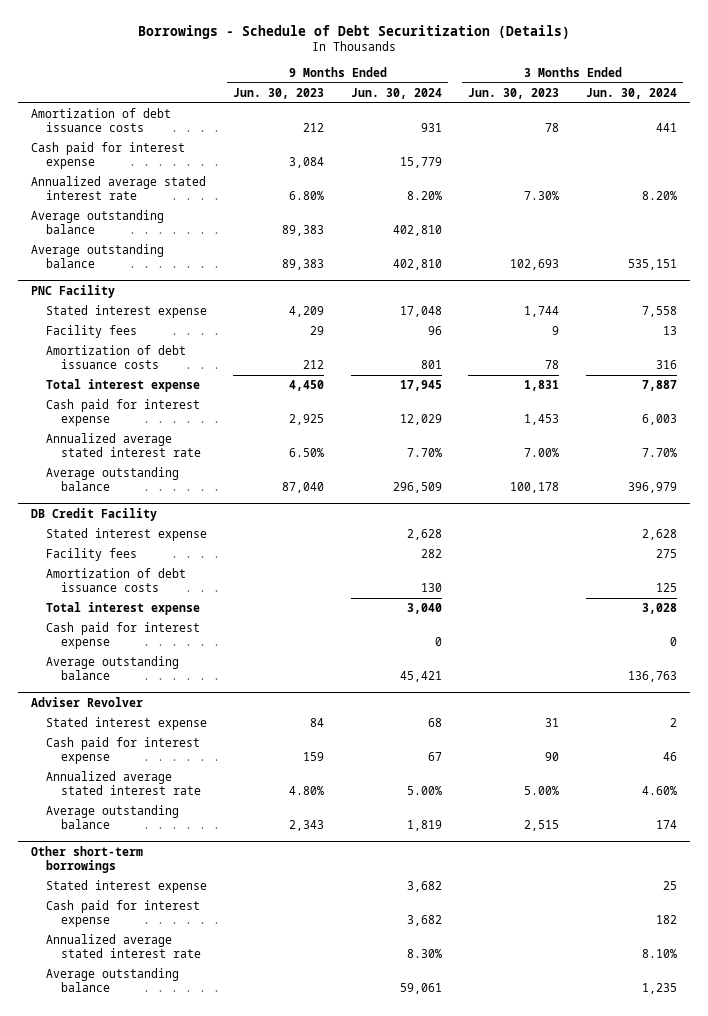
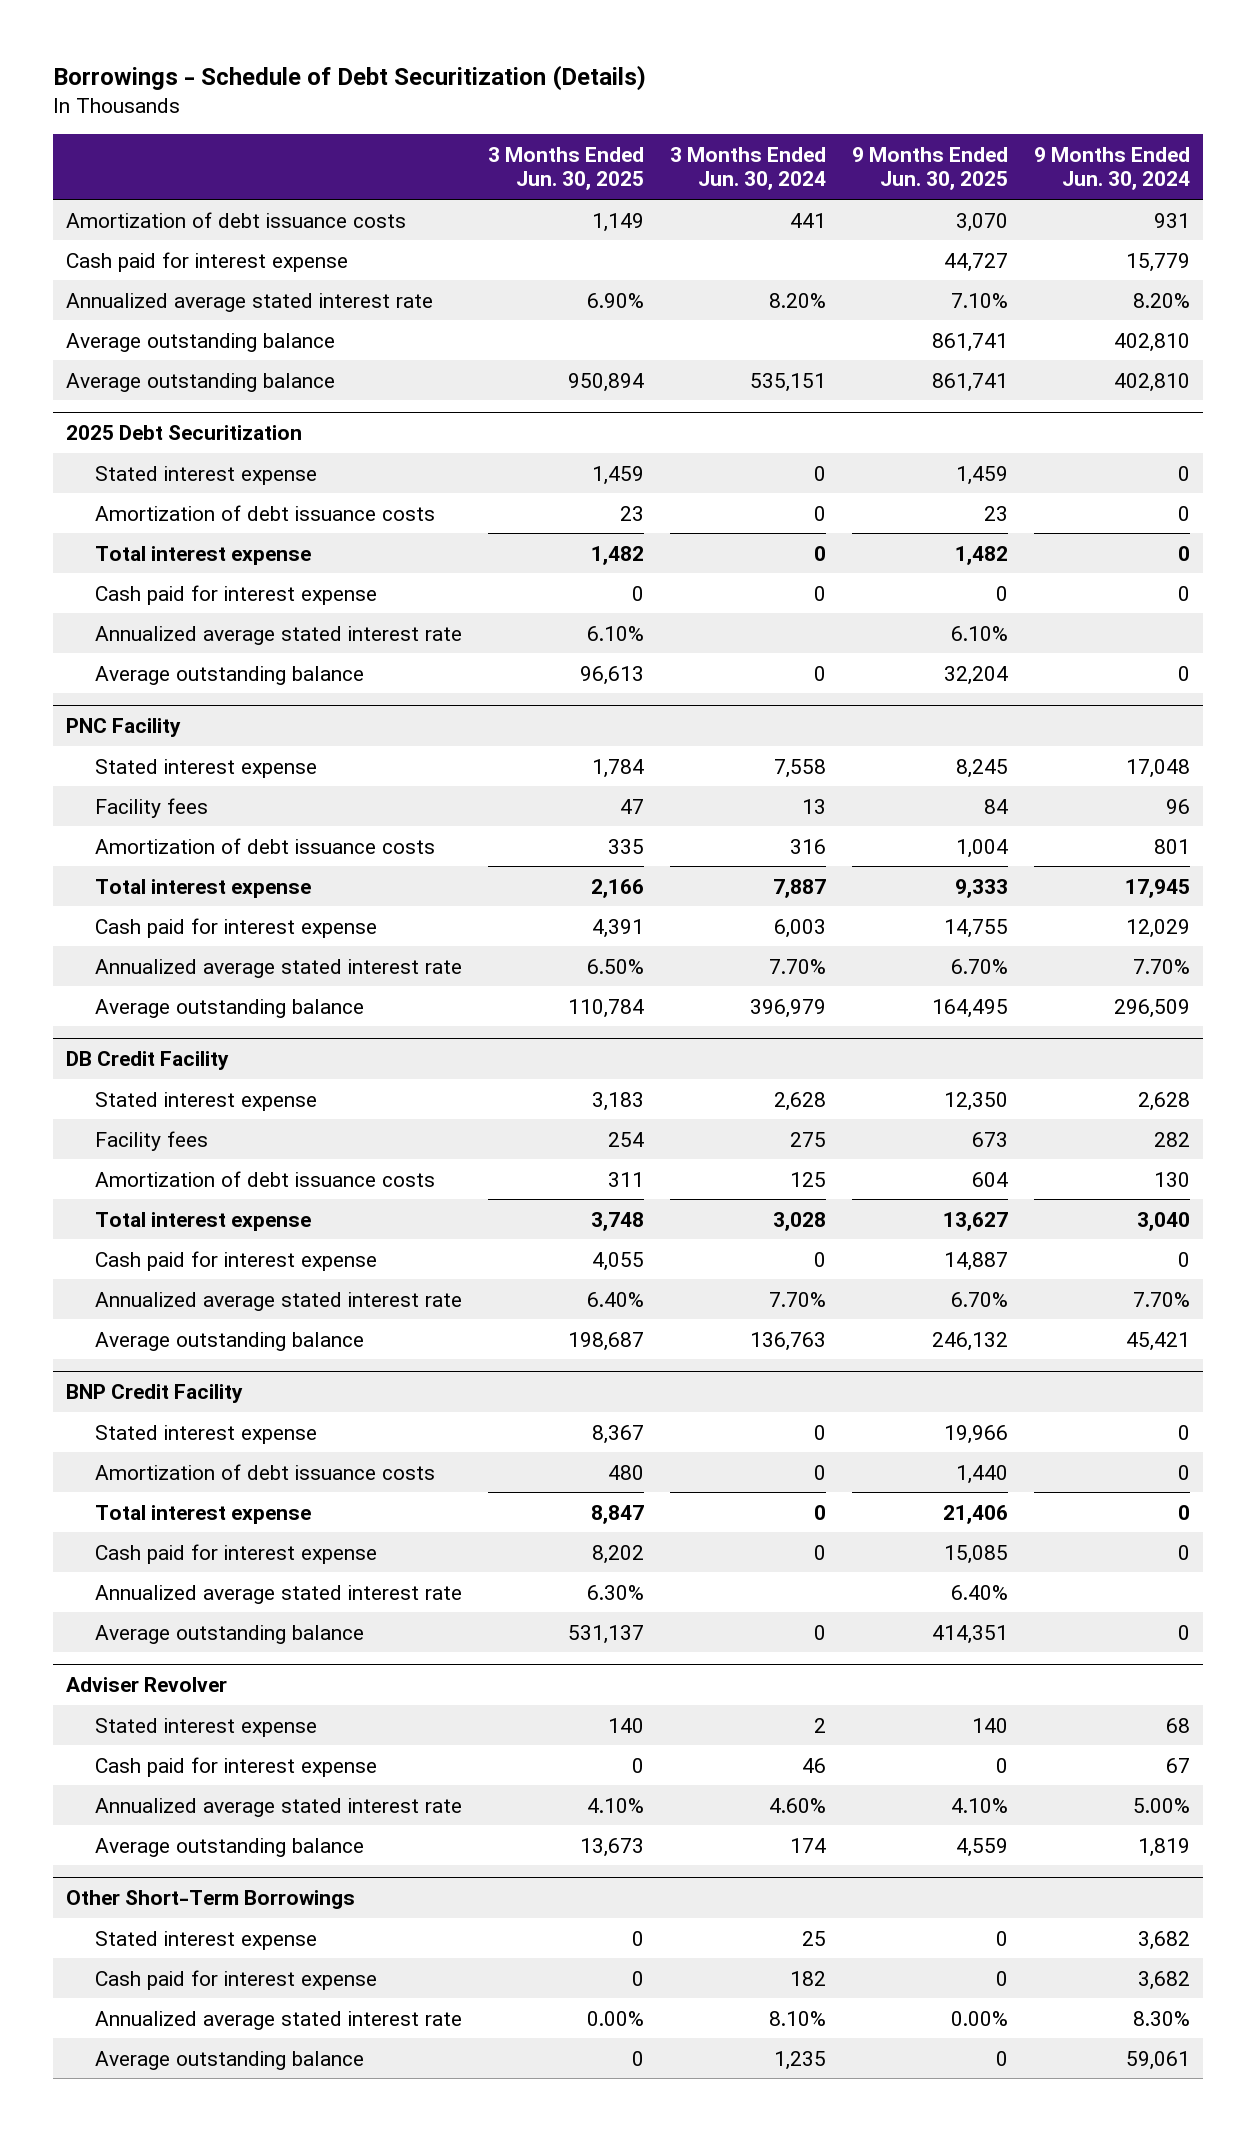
- | 9 Months Ended Jun. 30, 2023 | 9 Months Ended Jun. 30, 2024 | 3 Months Ended Jun. 30, 2023 | 3 Months Ended Jun. 30, 2024
+ | 3 Months Ended Jun. 30, 2025 | 3 Months Ended Jun. 30, 2024 | 9 Months Ended Jun. 30, 2025 | 9 Months Ended Jun. 30, 2024
+ 2025 Debt Securitization
+ Stated interest expense | 1,459 | 0 | 1,459 | 0
+ Amortization of debt issuance costs | 23 | 0 | 23 | 0
+ Total interest expense | 1,482 | 0 | 1,482 | 0
+ Cash paid for interest expense | 0 | 0 | 0 | 0
+ Annualized average stated interest rate | 6.10% | | 6.10% |
+ Average outstanding balance | 96,613 | 0 | 32,204 | 0
@ DB Credit Facility
+ Annualized average stated interest rate | 6.40% | 7.70% | 6.70% | 7.70%
+ BNP Credit Facility
+ Stated interest expense | 8,367 | 0 | 19,966 | 0
+ Amortization of debt issuance costs | 480 | 0 | 1,440 | 0
+ Total interest expense | 8,847 | 0 | 21,406 | 0
+ Cash paid for interest expense | 8,202 | 0 | 15,085 | 0
+ Annualized average stated interest rate | 6.30% | | 6.40% |
+ Average outstanding balance | 531,137 | 0 | 414,351 | 0
- Other short-term borrowings
+ Other Short-Term Borrowings

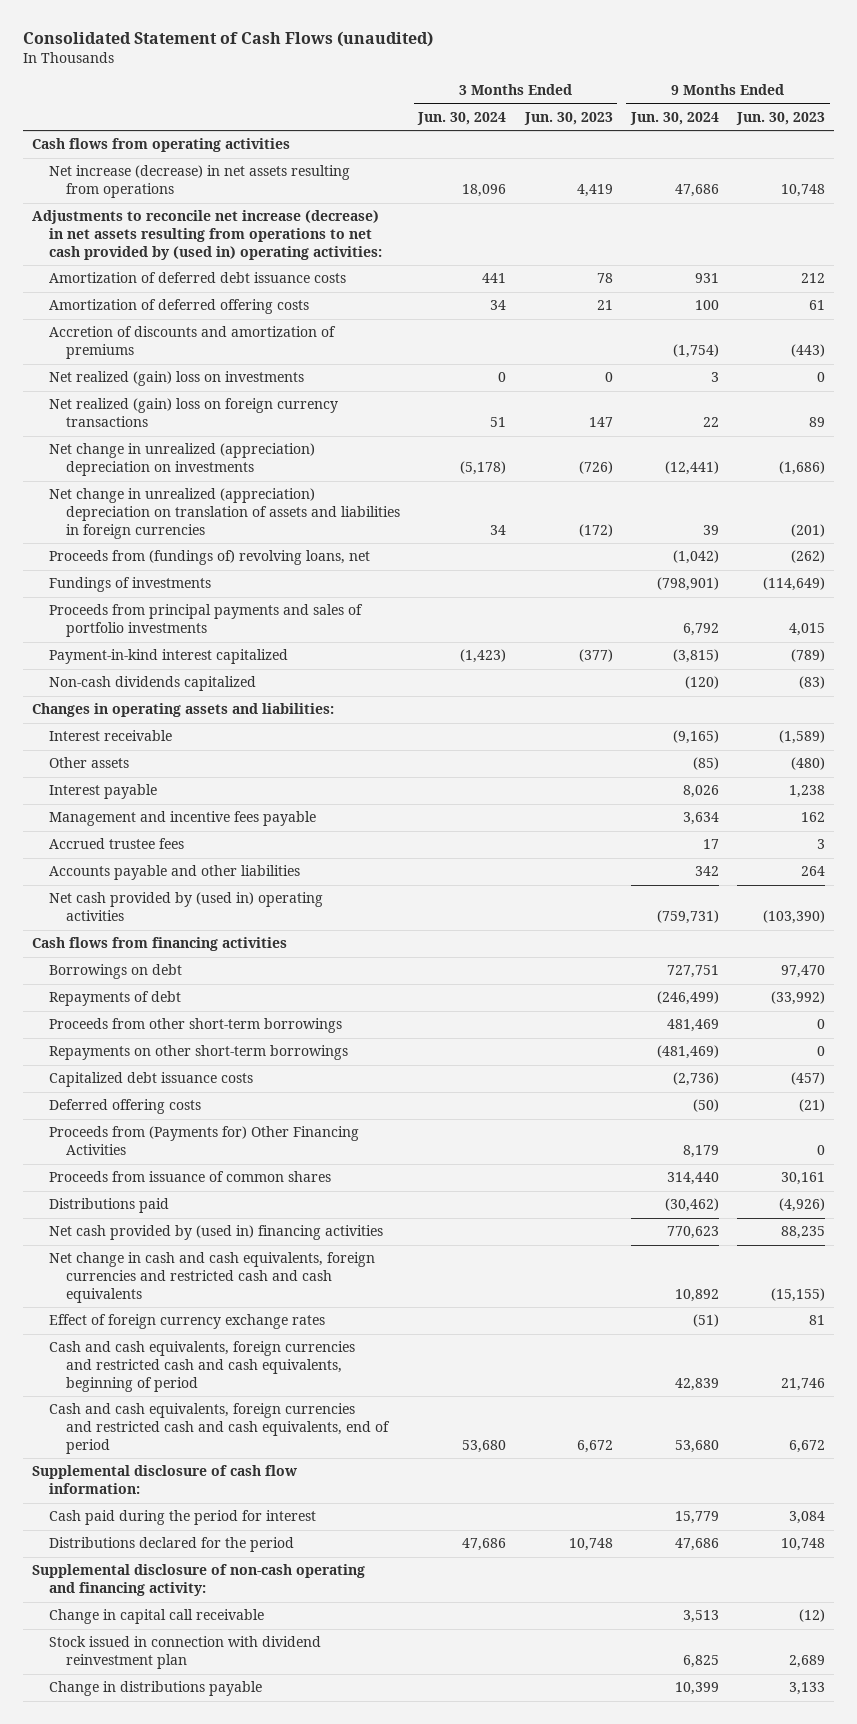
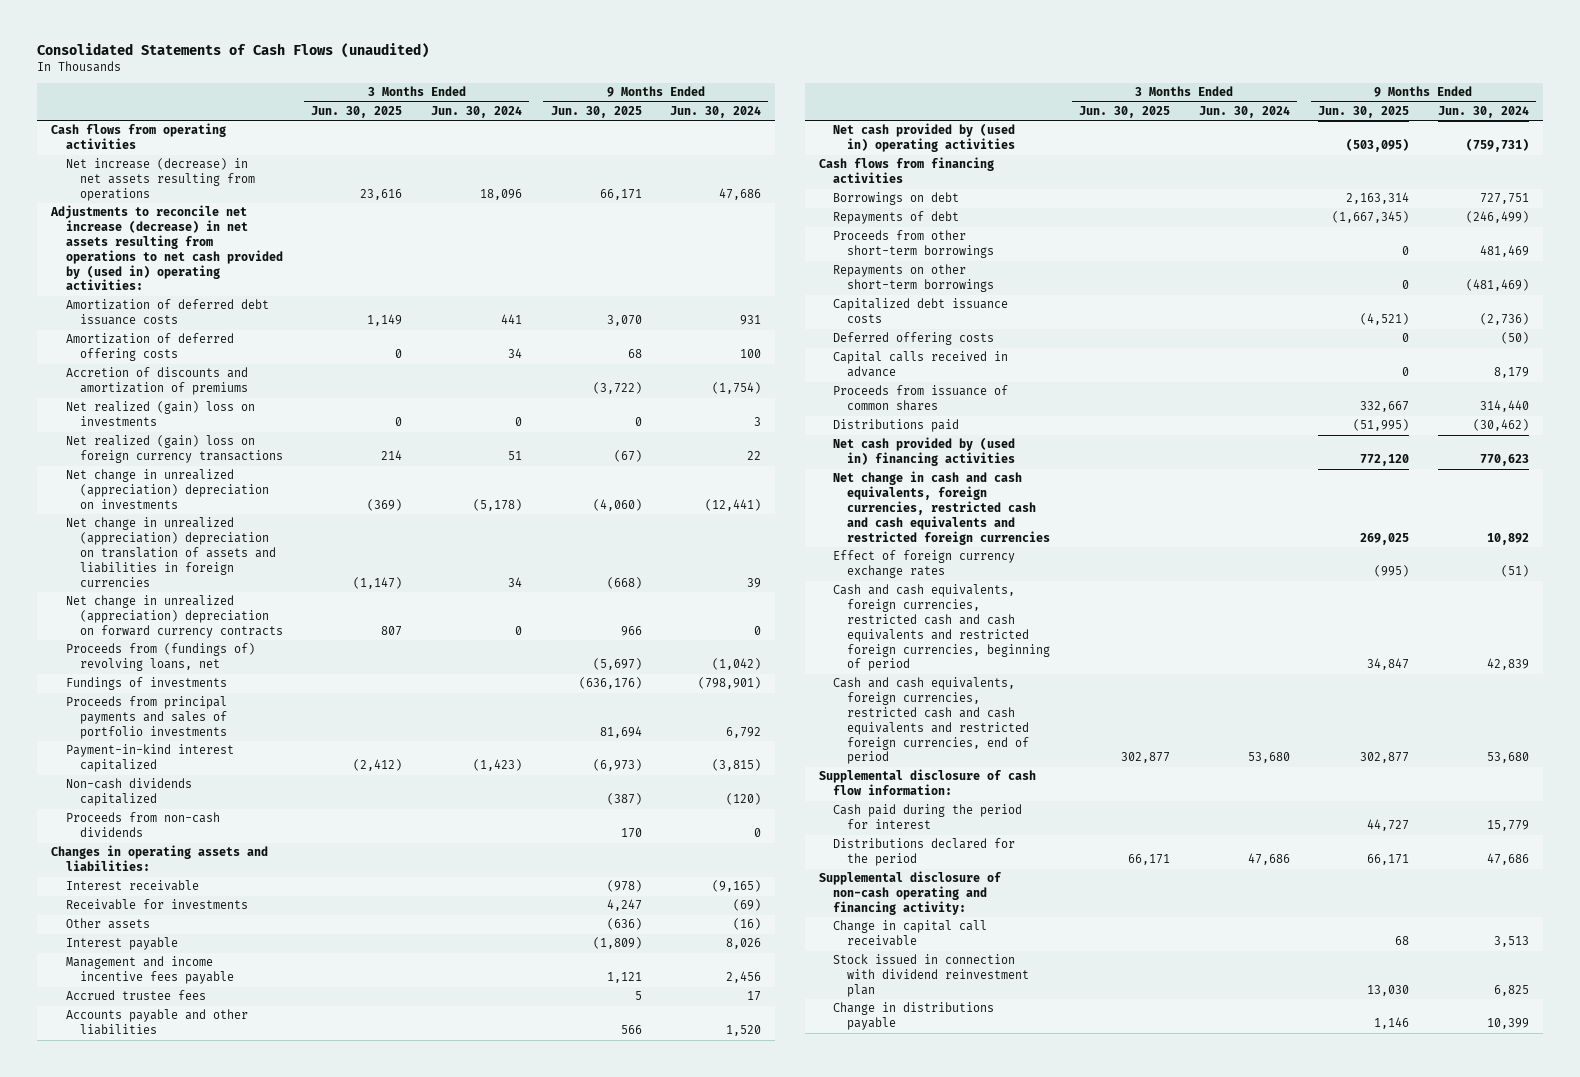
- Consolidated Statement of Cash Flows (unaudited)
+ Consolidated Statements of Cash Flows (unaudited)
- | 3 Months Ended Jun. 30, 2024 | 3 Months Ended Jun. 30, 2023 | 9 Months Ended Jun. 30, 2024 | 9 Months Ended Jun. 30, 2023
+ | 3 Months Ended Jun. 30, 2025 | 3 Months Ended Jun. 30, 2024 | 9 Months Ended Jun. 30, 2025 | 9 Months Ended Jun. 30, 2024
+ Net change in unrealized (appreciation) depreciation on forward currency contracts | 807 | 0 | 966 | 0
+ Proceeds from non-cash dividends | | | 170 | 0
- Other assets | | | (85) | (480)
+ Receivable for investments | | | 4,247 | (69)
+ Other assets | | | (636) | (16)
- Management and incentive fees payable | | | 3,634 | 162
+ Management and income incentive fees payable | | | 1,121 | 2,456
- Accounts payable and other liabilities | | | 342 | 264
+ Accounts payable and other liabilities | | | 566 | 1,520
- Proceeds from (Payments for) Other Financing Activities | | | 8,179 | 0
+ Capital calls received in advance | | | 0 | 8,179
- Net change in cash and cash equivalents, foreign currencies and restricted cash and cash equivalents | | | 10,892 | (15,155)
+ Net change in cash and cash equivalents, foreign currencies, restricted cash and cash equivalents and restricted foreign currencies | | | 269,025 | 10,892
- Cash and cash equivalents, foreign currencies and restricted cash and cash equivalents, beginning of period | | | 42,839 | 21,746
- Cash and cash equivalents, foreign currencies and restricted cash and cash equivalents, end of period | 53,680 | 6,672 | 53,680 | 6,672
+ Cash and cash equivalents, foreign currencies, restricted cash and cash equivalents and restricted foreign currencies, beginning of period | | | 34,847 | 42,839
+ Cash and cash equivalents, foreign currencies, restricted cash and cash equivalents and restricted foreign currencies, end of period | 302,877 | 53,680 | 302,877 | 53,680

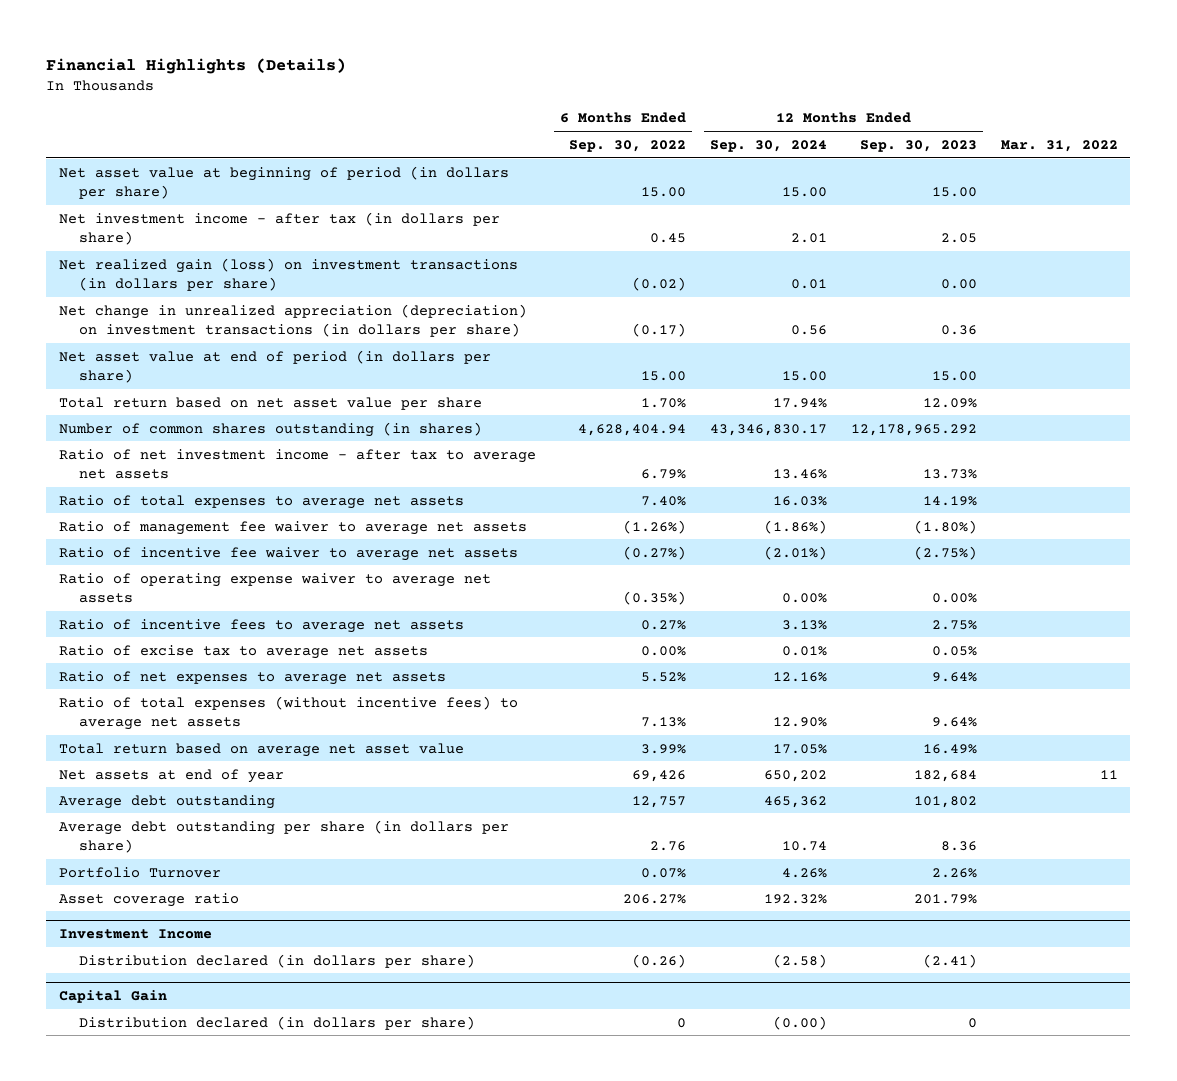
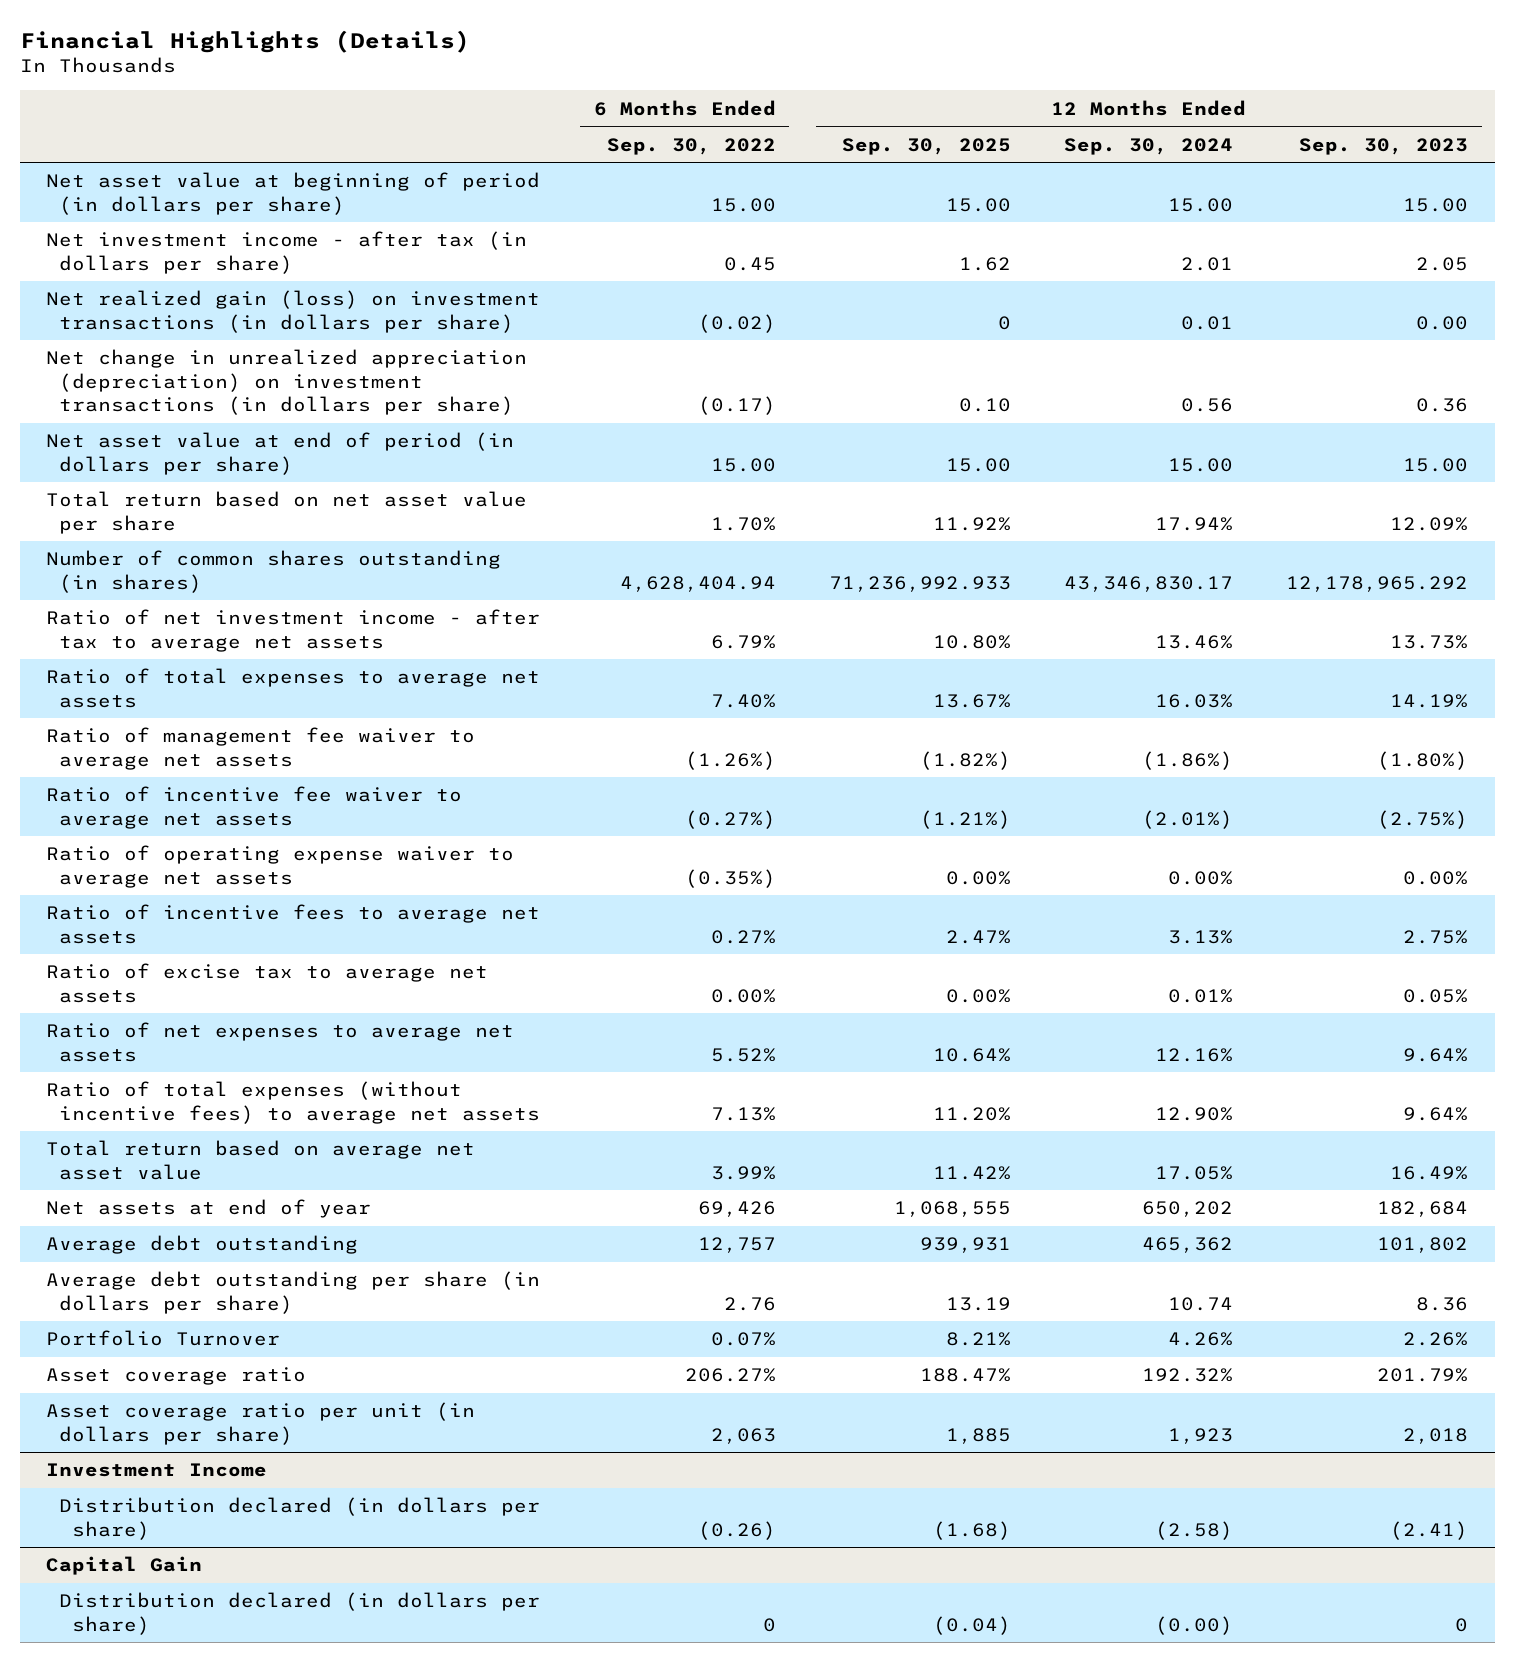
- | 6 Months Ended Sep. 30, 2022 | 12 Months Ended Sep. 30, 2024 | 12 Months Ended Sep. 30, 2023 | Mar. 31, 2022
+ | 6 Months Ended Sep. 30, 2022 | 12 Months Ended Sep. 30, 2025 | 12 Months Ended Sep. 30, 2024 | 12 Months Ended Sep. 30, 2023
+ Asset coverage ratio per unit (in dollars per share) | 2,063 | 1,885 | 1,923 | 2,018

